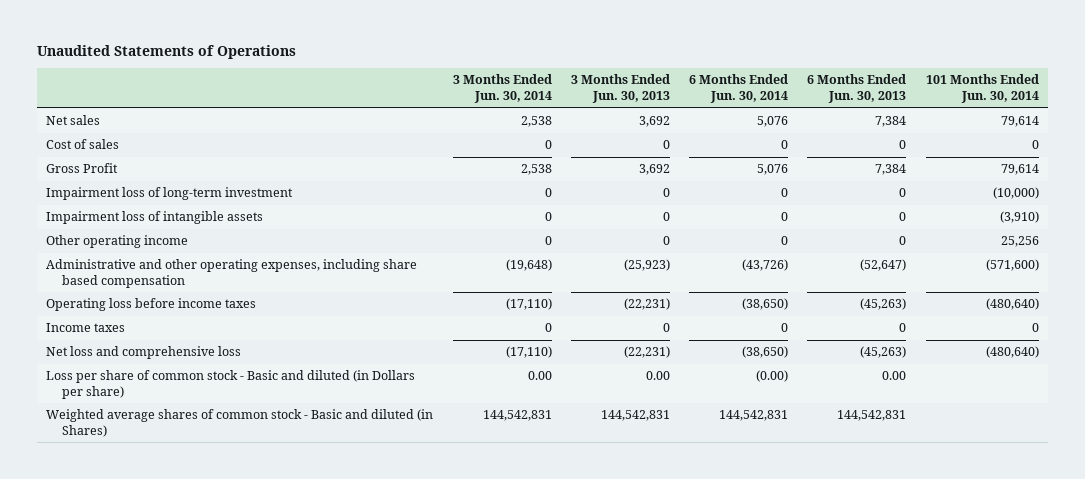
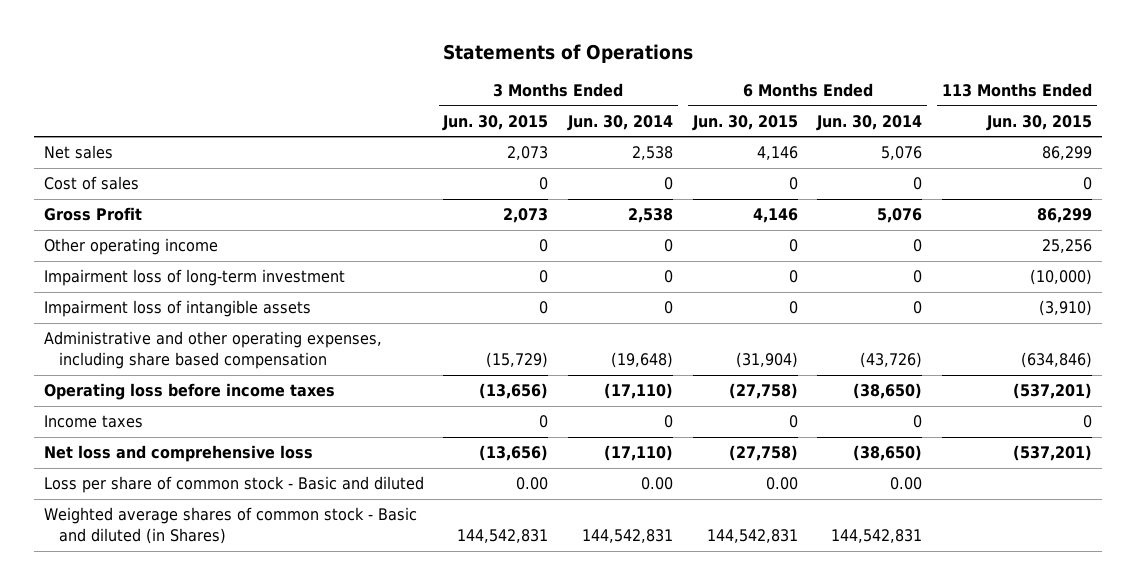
- Unaudited Statements of Operations
+ Statements of Operations
- | 3 Months Ended Jun. 30, 2014 | 3 Months Ended Jun. 30, 2013 | 6 Months Ended Jun. 30, 2014 | 6 Months Ended Jun. 30, 2013 | 101 Months Ended Jun. 30, 2014
+ | 3 Months Ended Jun. 30, 2015 | 3 Months Ended Jun. 30, 2014 | 6 Months Ended Jun. 30, 2015 | 6 Months Ended Jun. 30, 2014 | 113 Months Ended Jun. 30, 2015
moved up: Other operating income | 0 | 0 | 0 | 0 | 25,256
- Loss per share of common stock - Basic and diluted (in Dollars per share) | 0.00 | 0.00 | (0.00) | 0.00 |
+ Loss per share of common stock - Basic and diluted | 0.00 | 0.00 | 0.00 | 0.00 |

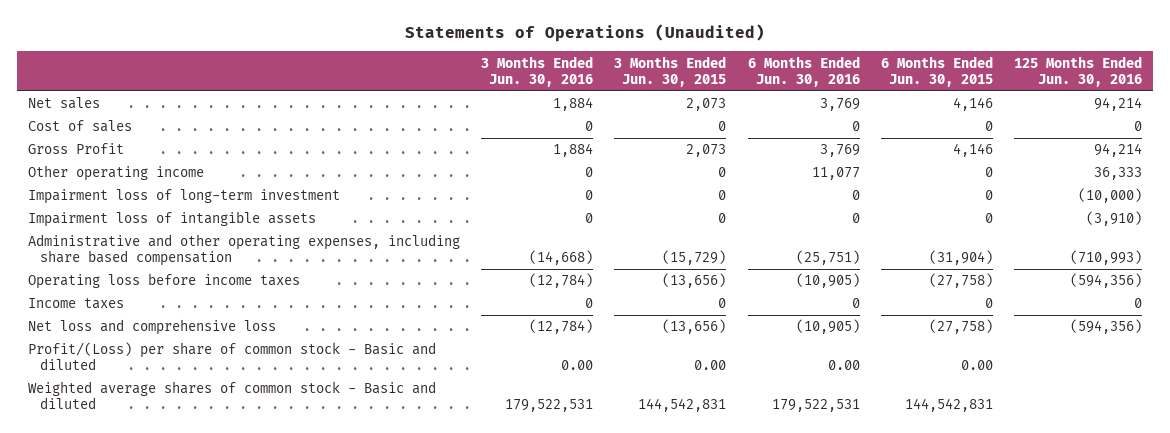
- Statements of Operations
+ Statements of Operations (Unaudited)
- | 3 Months Ended Jun. 30, 2015 | 3 Months Ended Jun. 30, 2014 | 6 Months Ended Jun. 30, 2015 | 6 Months Ended Jun. 30, 2014 | 113 Months Ended Jun. 30, 2015
+ | 3 Months Ended Jun. 30, 2016 | 3 Months Ended Jun. 30, 2015 | 6 Months Ended Jun. 30, 2016 | 6 Months Ended Jun. 30, 2015 | 125 Months Ended Jun. 30, 2016
- Loss per share of common stock - Basic and diluted | 0.00 | 0.00 | 0.00 | 0.00 |
- Weighted average shares of common stock - Basic and diluted (in Shares) | 144,542,831 | 144,542,831 | 144,542,831 | 144,542,831 |
+ Profit/(Loss) per share of common stock - Basic and diluted | 0.00 | 0.00 | 0.00 | 0.00 |
+ Weighted average shares of common stock - Basic and diluted | 179,522,531 | 144,542,831 | 179,522,531 | 144,542,831 |

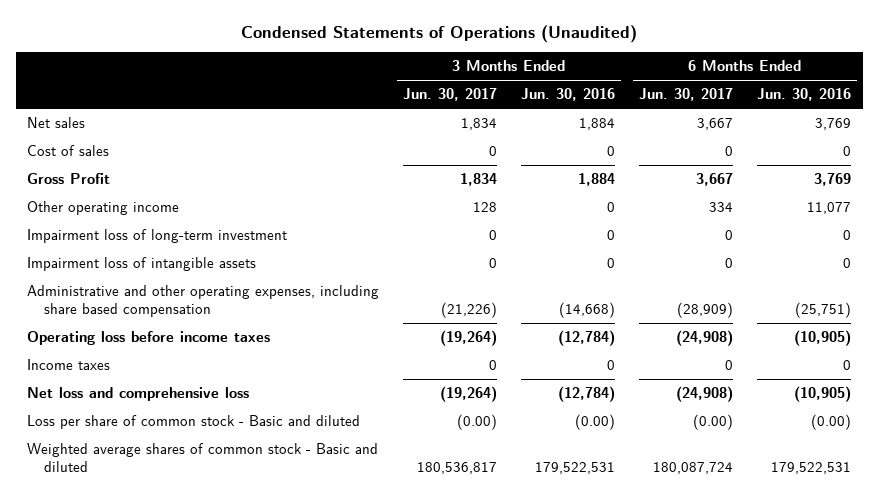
- Statements of Operations (Unaudited)
+ Condensed Statements of Operations (Unaudited)
- | 3 Months Ended Jun. 30, 2016 | 3 Months Ended Jun. 30, 2015 | 6 Months Ended Jun. 30, 2016 | 6 Months Ended Jun. 30, 2015 | 125 Months Ended Jun. 30, 2016
+ | 3 Months Ended Jun. 30, 2017 | 3 Months Ended Jun. 30, 2016 | 6 Months Ended Jun. 30, 2017 | 6 Months Ended Jun. 30, 2016
- Profit/(Loss) per share of common stock - Basic and diluted | 0.00 | 0.00 | 0.00 | 0.00 |
+ Loss per share of common stock - Basic and diluted | (0.00) | (0.00) | (0.00) | (0.00)

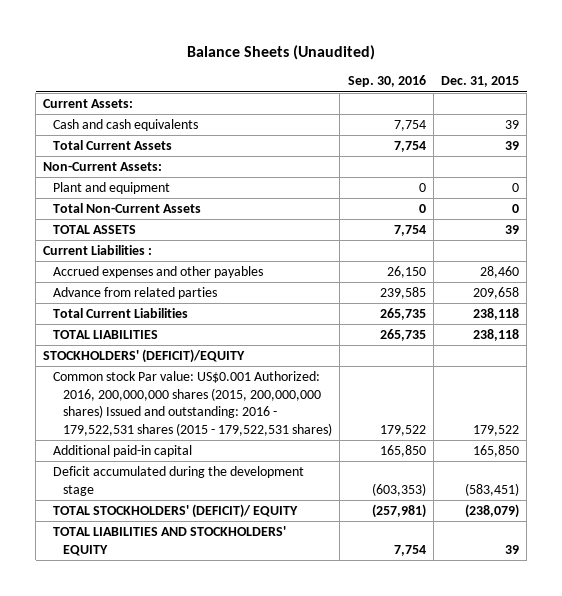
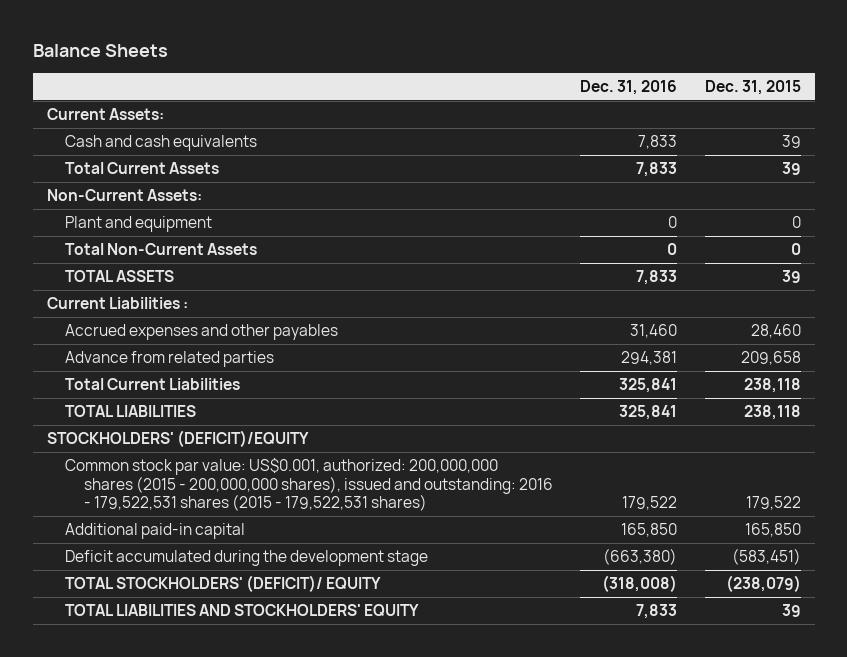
- Balance Sheets (Unaudited)
+ Balance Sheets
- | Sep. 30, 2016 | Dec. 31, 2015
+ | Dec. 31, 2016 | Dec. 31, 2015
- Common stock Par value: US$0.001 Authorized: 2016, 200,000,000 shares (2015, 200,000,000 shares) Issued and outstanding: 2016 - 179,522,531 shares (2015 - 179,522,531 shares) | 179,522 | 179,522
+ Common stock par value: US$0.001, authorized: 200,000,000 shares (2015 - 200,000,000 shares), issued and outstanding: 2016 - 179,522,531 shares (2015 - 179,522,531 shares) | 179,522 | 179,522

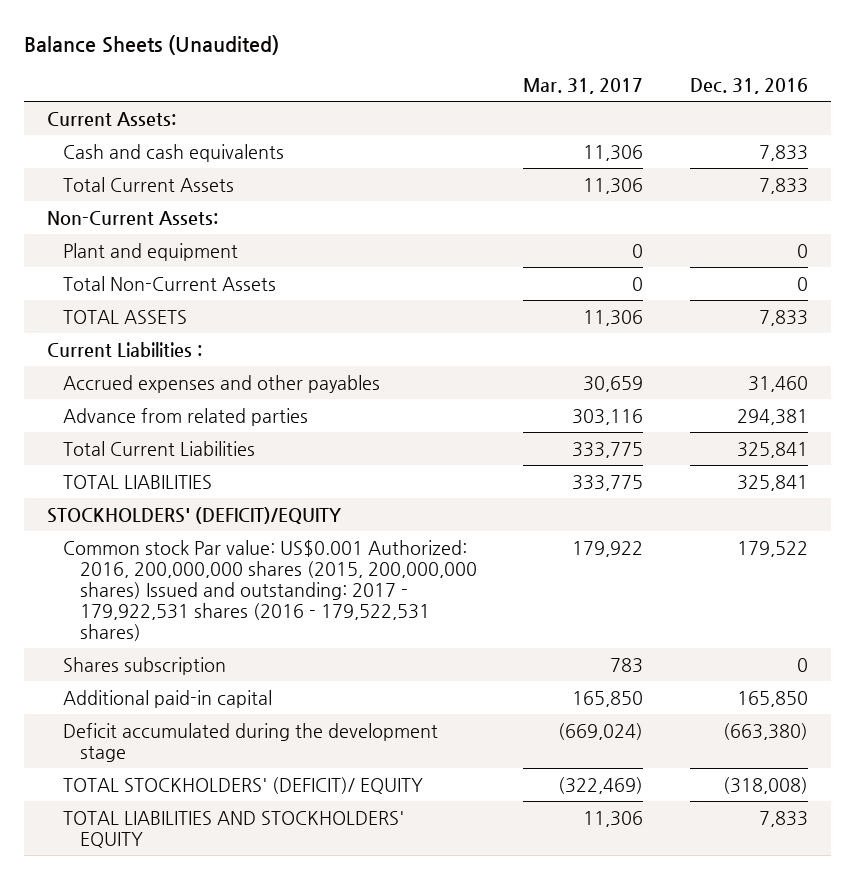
- Balance Sheets
+ Balance Sheets (Unaudited)
- | Dec. 31, 2016 | Dec. 31, 2015
+ | Mar. 31, 2017 | Dec. 31, 2016
- Common stock par value: US$0.001, authorized: 200,000,000 shares (2015 - 200,000,000 shares), issued and outstanding: 2016 - 179,522,531 shares (2015 - 179,522,531 shares) | 179,522 | 179,522
+ Common stock Par value: US$0.001 Authorized: 2016, 200,000,000 shares (2015, 200,000,000 shares) Issued and outstanding: 2017 - 179,922,531 shares (2016 - 179,522,531 shares) | 179,922 | 179,522
+ Shares subscription | 783 | 0

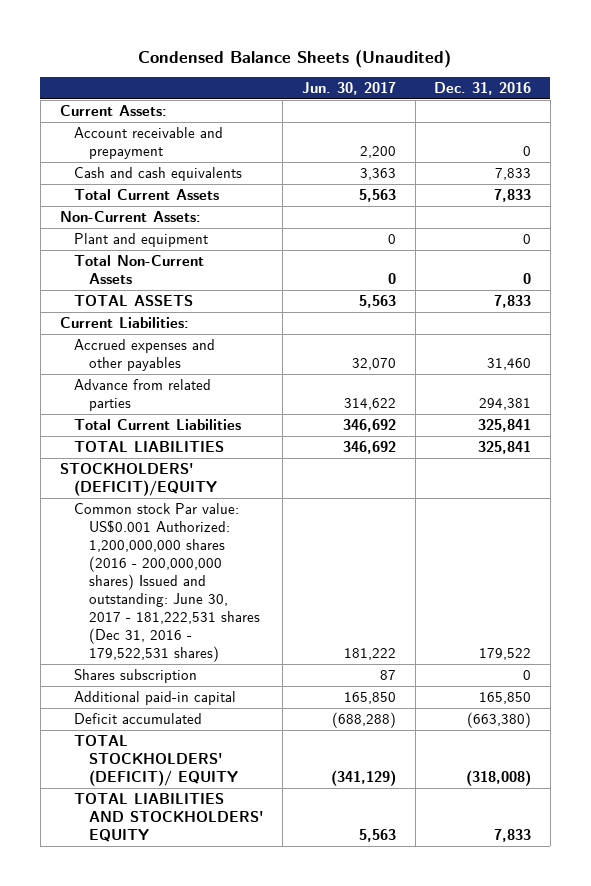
- Balance Sheets (Unaudited)
+ Condensed Balance Sheets (Unaudited)
- | Mar. 31, 2017 | Dec. 31, 2016
+ | Jun. 30, 2017 | Dec. 31, 2016
+ Account receivable and prepayment | 2,200 | 0
- Current Liabilities :
+ Current Liabilities:
- Common stock Par value: US$0.001 Authorized: 2016, 200,000,000 shares (2015, 200,000,000 shares) Issued and outstanding: 2017 - 179,922,531 shares (2016 - 179,522,531 shares) | 179,922 | 179,522
+ Common stock Par value: US$0.001 Authorized: 1,200,000,000 shares (2016 - 200,000,000 shares) Issued and outstanding: June 30, 2017 - 181,222,531 shares (Dec 31, 2016 - 179,522,531 shares) | 181,222 | 179,522
- Deficit accumulated during the development stage | (669,024) | (663,380)
+ Deficit accumulated | (688,288) | (663,380)

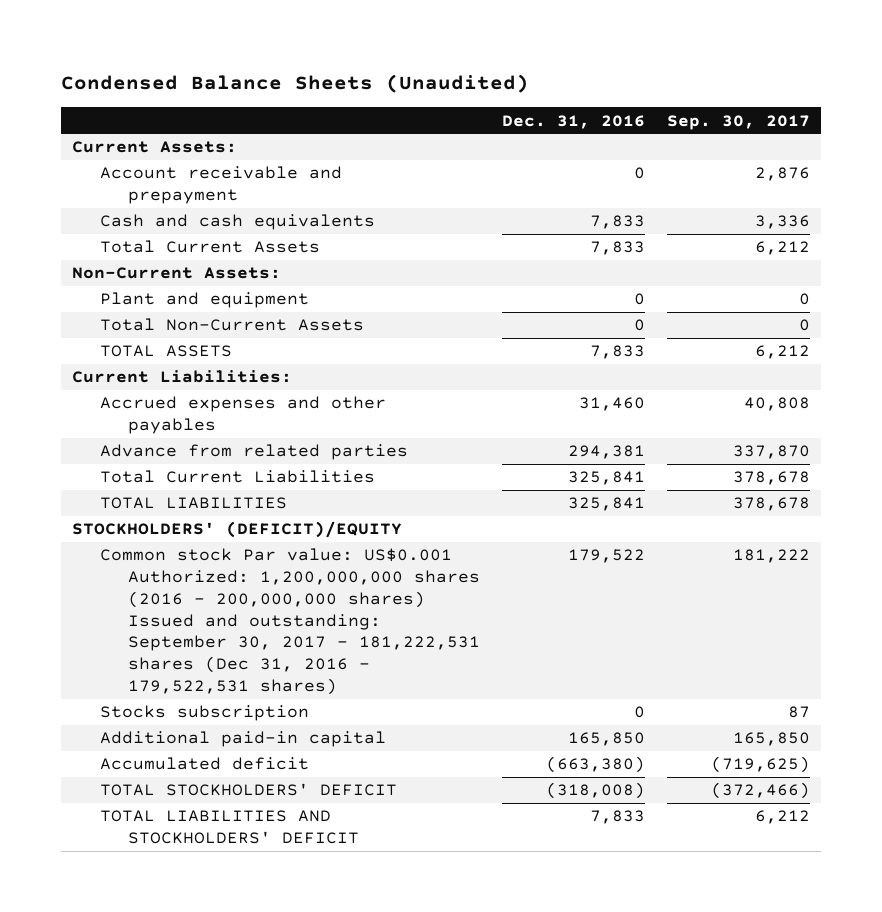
- | Jun. 30, 2017 | Dec. 31, 2016
+ | Dec. 31, 2016 | Sep. 30, 2017
- Common stock Par value: US$0.001 Authorized: 1,200,000,000 shares (2016 - 200,000,000 shares) Issued and outstanding: June 30, 2017 - 181,222,531 shares (Dec 31, 2016 - 179,522,531 shares) | 181,222 | 179,522
- Shares subscription | 87 | 0
+ Common stock Par value: US$0.001 Authorized: 1,200,000,000 shares (2016 - 200,000,000 shares) Issued and outstanding: September 30, 2017 - 181,222,531 shares (Dec 31, 2016 - 179,522,531 shares) | 179,522 | 181,222
+ Stocks subscription | 0 | 87
- Deficit accumulated | (688,288) | (663,380)
- TOTAL STOCKHOLDERS' (DEFICIT)/ EQUITY | (341,129) | (318,008)
- TOTAL LIABILITIES AND STOCKHOLDERS' EQUITY | 5,563 | 7,833
+ Accumulated deficit | (663,380) | (719,625)
+ TOTAL STOCKHOLDERS' DEFICIT | (318,008) | (372,466)
+ TOTAL LIABILITIES AND STOCKHOLDERS' DEFICIT | 7,833 | 6,212

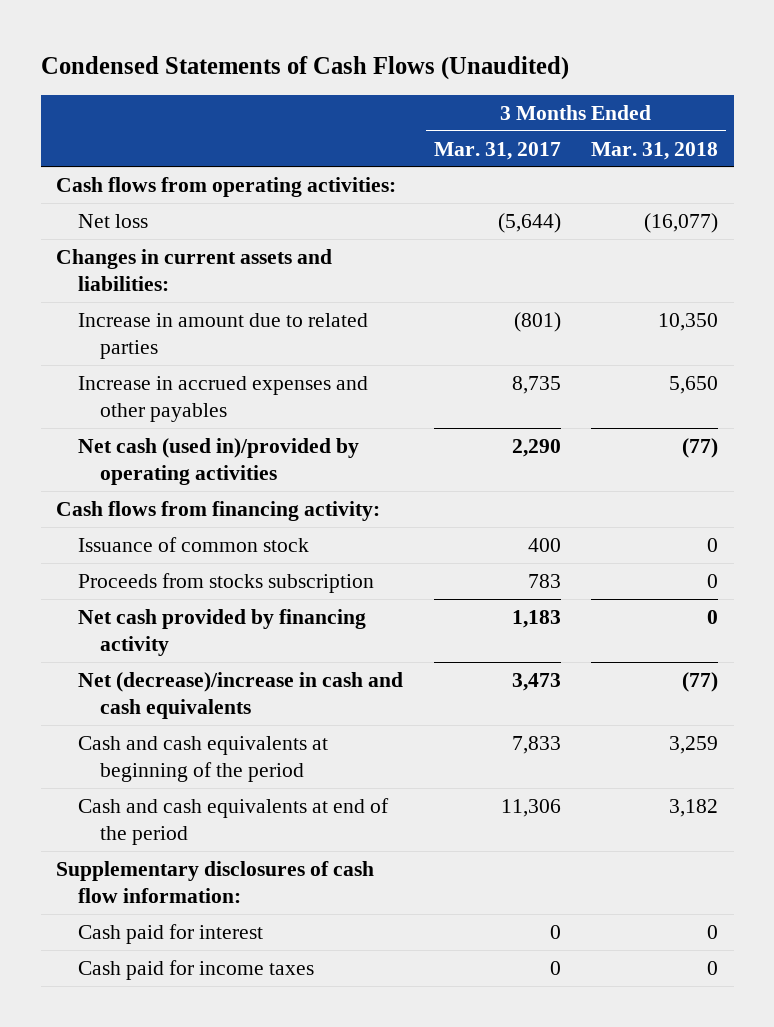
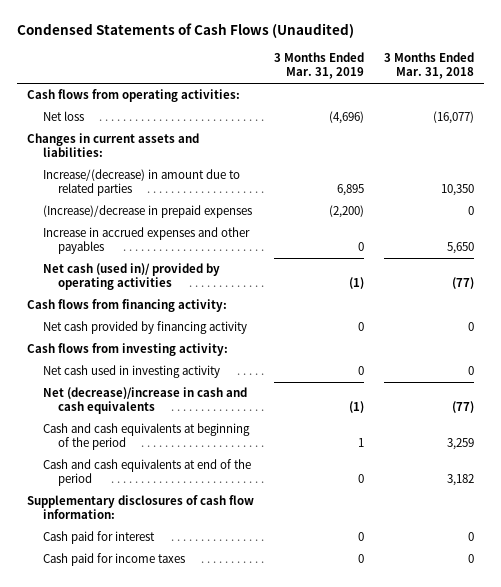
- | 3 Months Ended Mar. 31, 2017 | 3 Months Ended Mar. 31, 2018
+ | 3 Months Ended Mar. 31, 2019 | 3 Months Ended Mar. 31, 2018
- Increase in amount due to related parties | (801) | 10,350
+ Increase/(decrease) in amount due to related parties | 6,895 | 10,350
+ (Increase)/decrease in prepaid expenses | (2,200) | 0
- Net cash (used in)/provided by operating activities | 2,290 | (77)
+ Net cash (used in)/ provided by operating activities | (1) | (77)
- Issuance of common stock | 400 | 0
- Proceeds from stocks subscription | 783 | 0
+ Cash flows from investing activity:
+ Net cash used in investing activity | 0 | 0

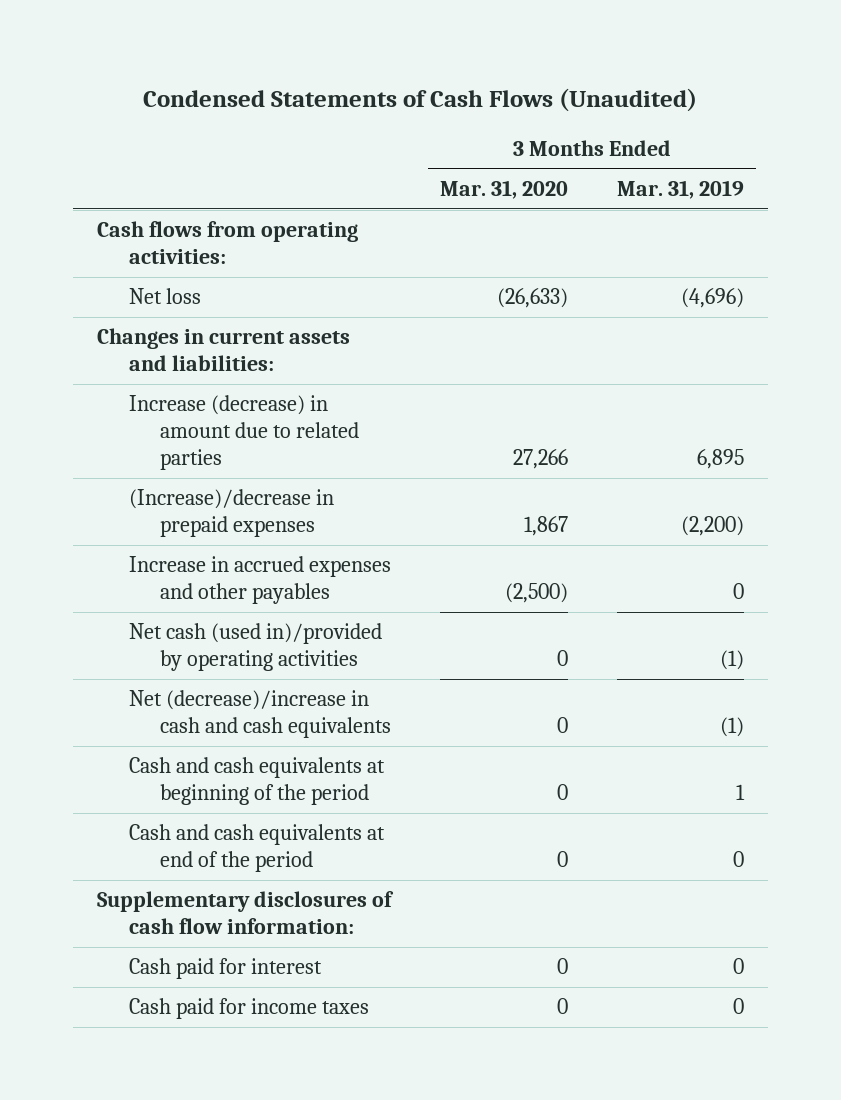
- | 3 Months Ended Mar. 31, 2019 | 3 Months Ended Mar. 31, 2018
+ | 3 Months Ended Mar. 31, 2020 | 3 Months Ended Mar. 31, 2019
- Increase/(decrease) in amount due to related parties | 6,895 | 10,350
+ Increase (decrease) in amount due to related parties | 27,266 | 6,895
- Net cash (used in)/ provided by operating activities | (1) | (77)
- Cash flows from financing activity:
- Net cash provided by financing activity | 0 | 0
- Cash flows from investing activity:
- Net cash used in investing activity | 0 | 0
+ Net cash (used in)/provided by operating activities | 0 | (1)

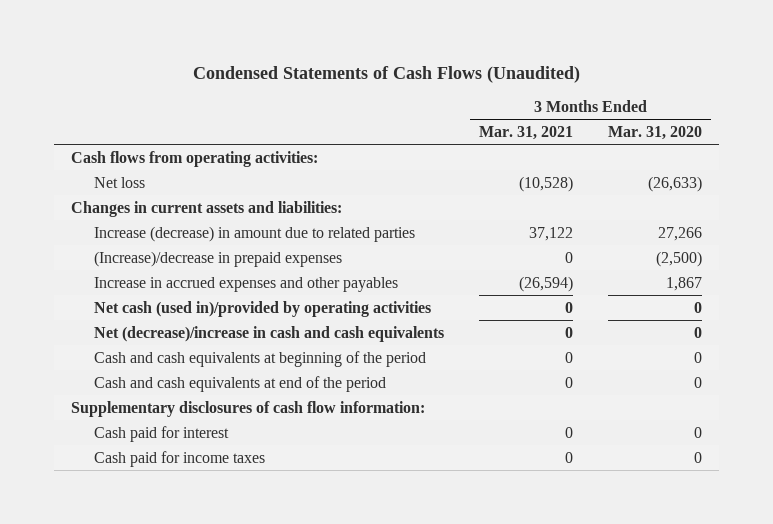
- | 3 Months Ended Mar. 31, 2020 | 3 Months Ended Mar. 31, 2019
+ | 3 Months Ended Mar. 31, 2021 | 3 Months Ended Mar. 31, 2020
- (Increase)/decrease in prepaid expenses | 1,867 | (2,200)
- Increase in accrued expenses and other payables | (2,500) | 0
+ (Increase)/decrease in prepaid expenses | 0 | (2,500)
+ Increase in accrued expenses and other payables | (26,594) | 1,867

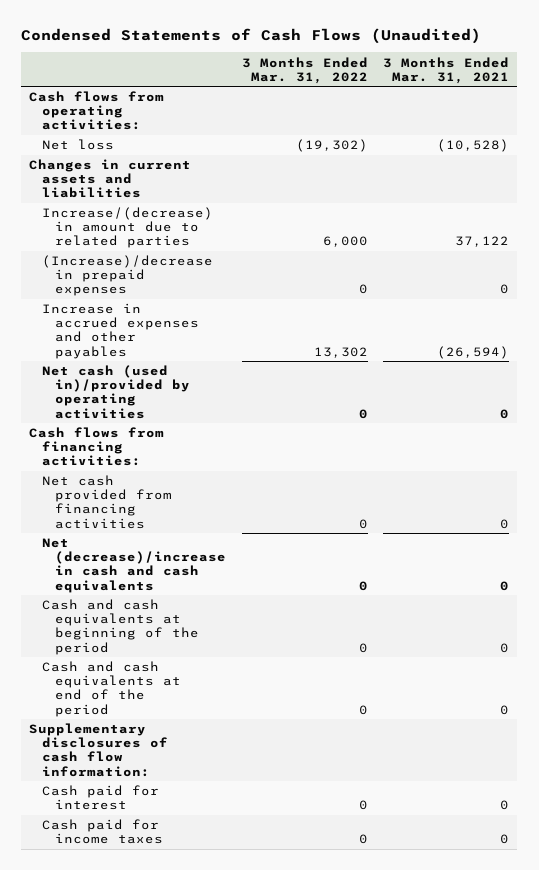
- | 3 Months Ended Mar. 31, 2021 | 3 Months Ended Mar. 31, 2020
+ | 3 Months Ended Mar. 31, 2022 | 3 Months Ended Mar. 31, 2021
- Changes in current assets and liabilities:
- Increase (decrease) in amount due to related parties | 37,122 | 27,266
+ Changes in current assets and liabilities
+ Increase/(decrease) in amount due to related parties | 6,000 | 37,122
+ Cash flows from financing activities:
+ Net cash provided from financing activities | 0 | 0

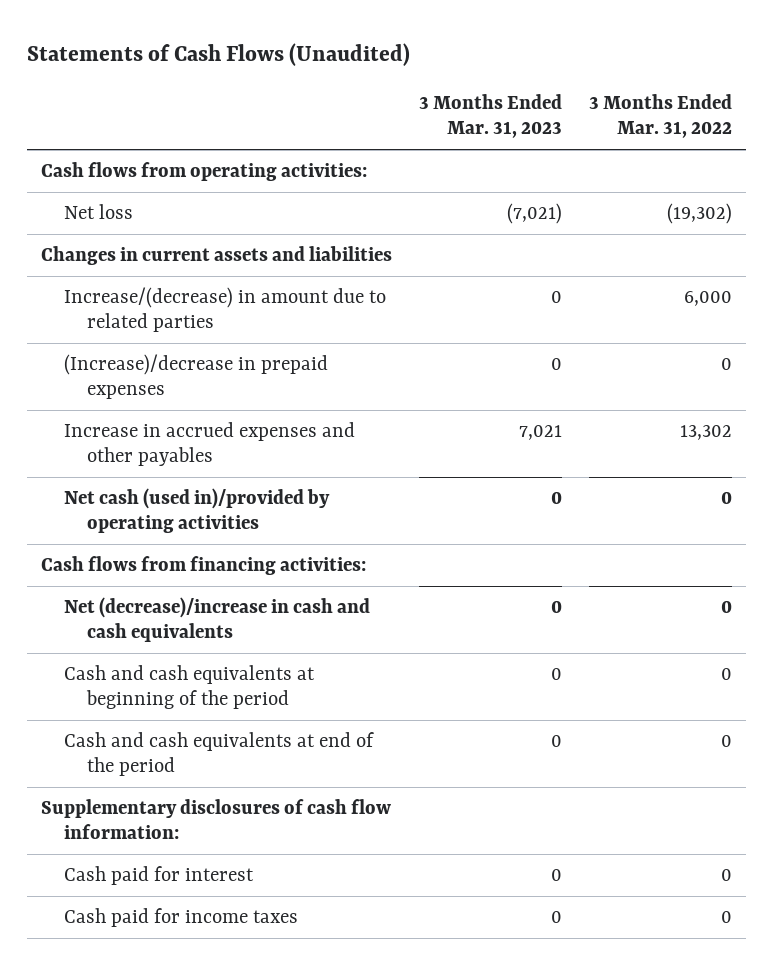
- Condensed Statements of Cash Flows (Unaudited)
+ Statements of Cash Flows (Unaudited)
- | 3 Months Ended Mar. 31, 2022 | 3 Months Ended Mar. 31, 2021
+ | 3 Months Ended Mar. 31, 2023 | 3 Months Ended Mar. 31, 2022
- Net cash provided from financing activities | 0 | 0

